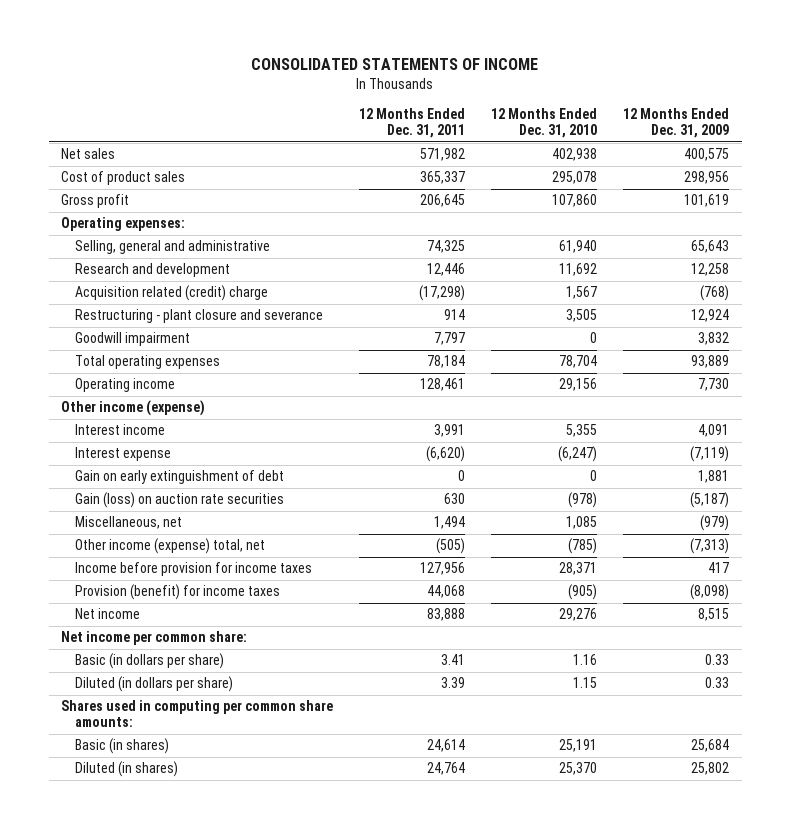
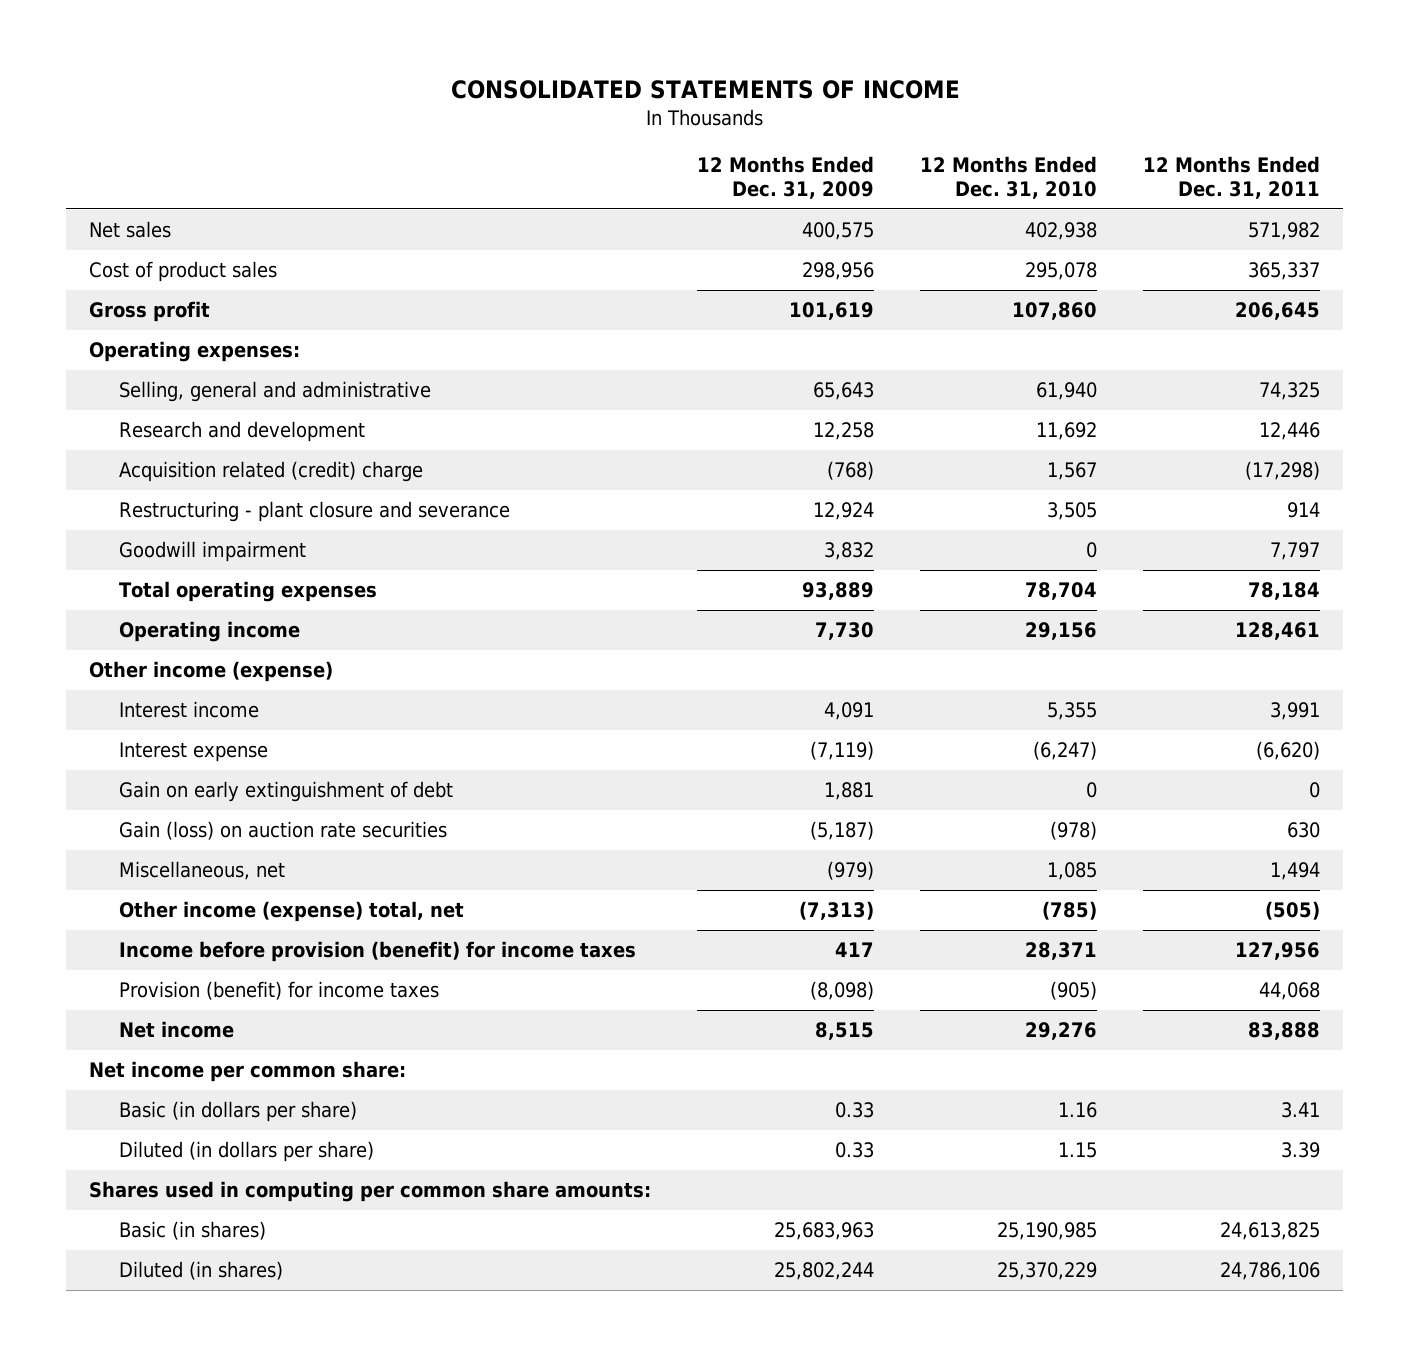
- | 12 Months Ended Dec. 31, 2011 | 12 Months Ended Dec. 31, 2010 | 12 Months Ended Dec. 31, 2009
+ | 12 Months Ended Dec. 31, 2009 | 12 Months Ended Dec. 31, 2010 | 12 Months Ended Dec. 31, 2011
- Income before provision for income taxes | 127,956 | 28,371 | 417
+ Income before provision (benefit) for income taxes | 417 | 28,371 | 127,956
- Basic (in shares) | 24,614 | 25,191 | 25,684
- Diluted (in shares) | 24,764 | 25,370 | 25,802
+ Basic (in shares) | 25,683,963 | 25,190,985 | 24,613,825
+ Diluted (in shares) | 25,802,244 | 25,370,229 | 24,786,106

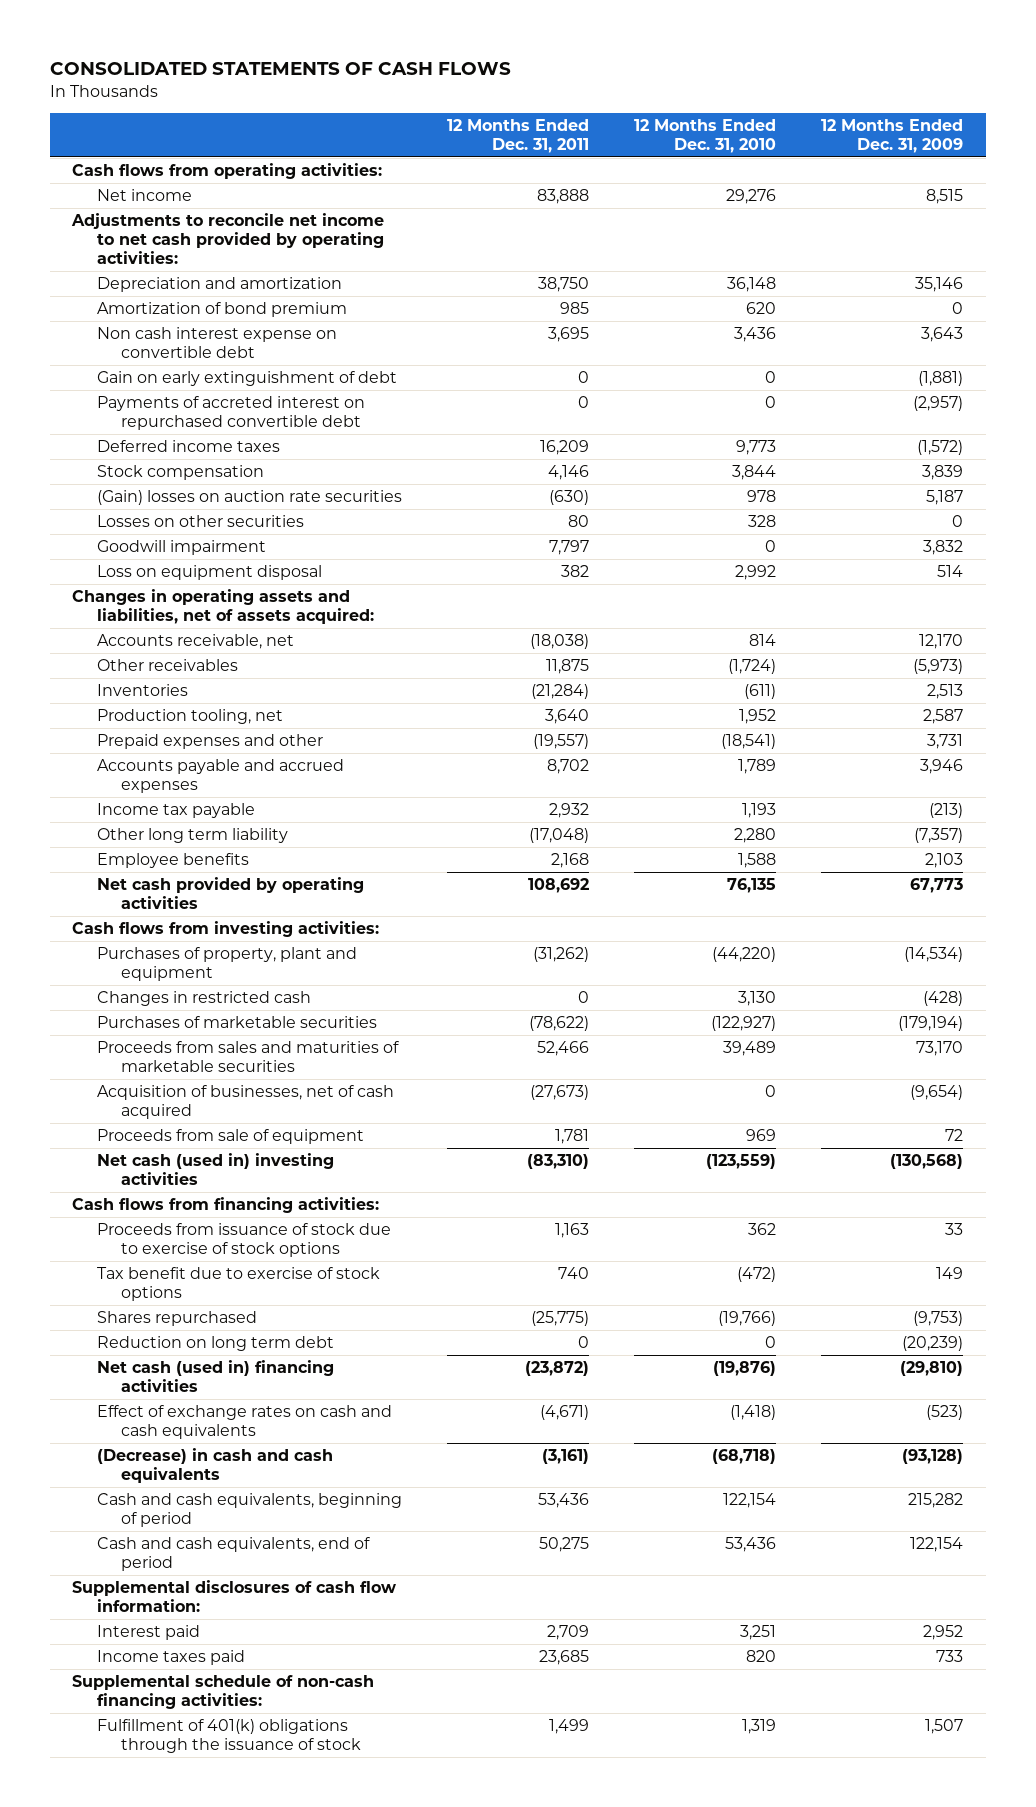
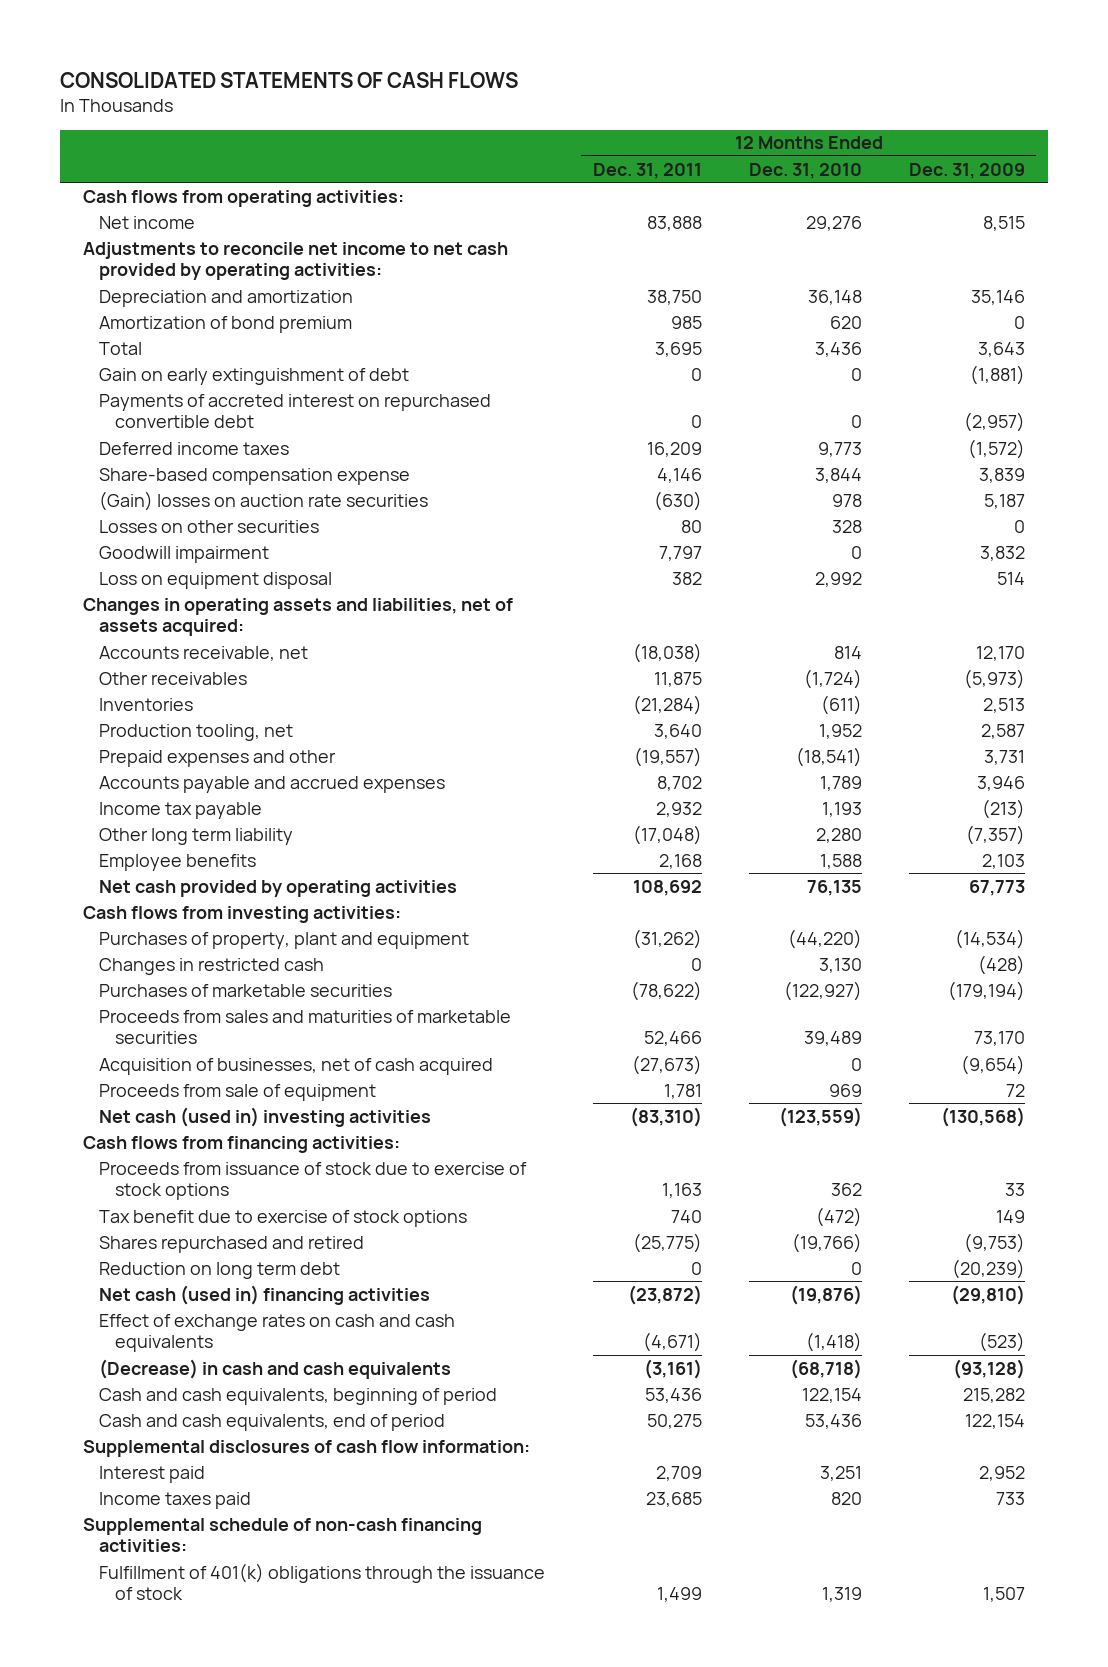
- Non cash interest expense on convertible debt | 3,695 | 3,436 | 3,643
+ Total | 3,695 | 3,436 | 3,643
- Stock compensation | 4,146 | 3,844 | 3,839
+ Share-based compensation expense | 4,146 | 3,844 | 3,839
- Shares repurchased | (25,775) | (19,766) | (9,753)
+ Shares repurchased and retired | (25,775) | (19,766) | (9,753)

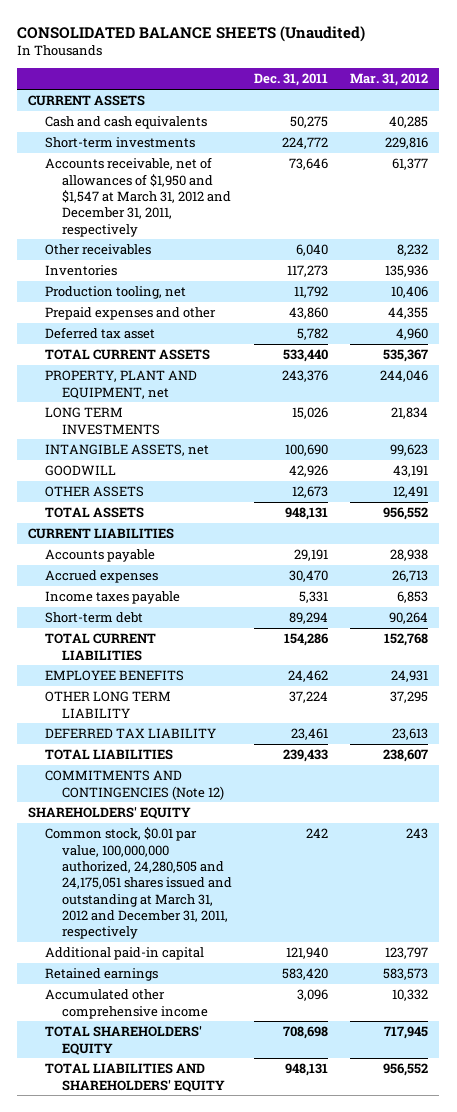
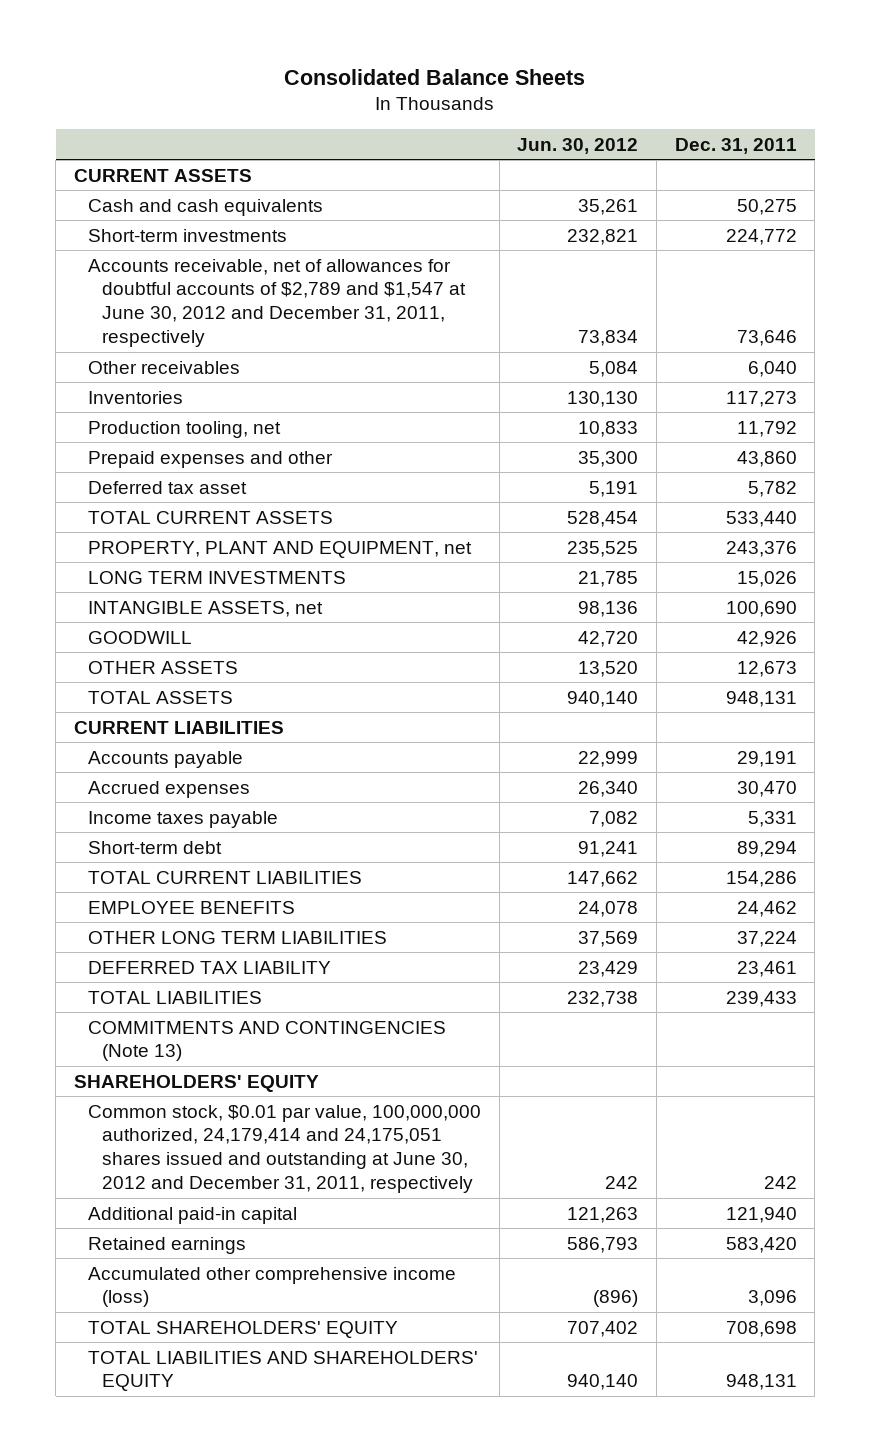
- CONSOLIDATED BALANCE SHEETS (Unaudited)
+ Consolidated Balance Sheets
- | Dec. 31, 2011 | Mar. 31, 2012
+ | Jun. 30, 2012 | Dec. 31, 2011
- Accounts receivable, net of allowances of $1,950 and $1,547 at March 31, 2012 and December 31, 2011, respectively | 73,646 | 61,377
+ Accounts receivable, net of allowances for doubtful accounts of $2,789 and $1,547 at June 30, 2012 and December 31, 2011, respectively | 73,834 | 73,646
- OTHER LONG TERM LIABILITY | 37,224 | 37,295
+ OTHER LONG TERM LIABILITIES | 37,569 | 37,224
- COMMITMENTS AND CONTINGENCIES (Note 12)
+ COMMITMENTS AND CONTINGENCIES (Note 13)
- Common stock, $0.01 par value, 100,000,000 authorized, 24,280,505 and 24,175,051 shares issued and outstanding at March 31, 2012 and December 31, 2011, respectively | 242 | 243
+ Common stock, $0.01 par value, 100,000,000 authorized, 24,179,414 and 24,175,051 shares issued and outstanding at June 30, 2012 and December 31, 2011, respectively | 242 | 242
- Accumulated other comprehensive income | 3,096 | 10,332
+ Accumulated other comprehensive income (loss) | (896) | 3,096

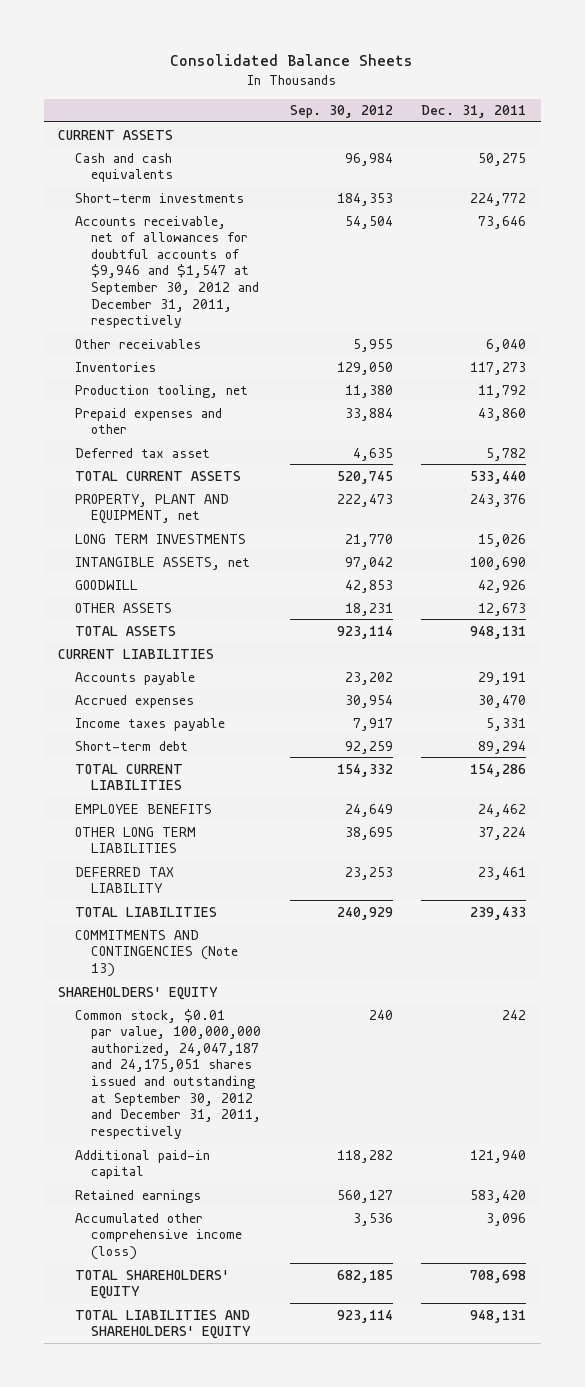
- | Jun. 30, 2012 | Dec. 31, 2011
+ | Sep. 30, 2012 | Dec. 31, 2011
- Accounts receivable, net of allowances for doubtful accounts of $2,789 and $1,547 at June 30, 2012 and December 31, 2011, respectively | 73,834 | 73,646
+ Accounts receivable, net of allowances for doubtful accounts of $9,946 and $1,547 at September 30, 2012 and December 31, 2011, respectively | 54,504 | 73,646
- Common stock, $0.01 par value, 100,000,000 authorized, 24,179,414 and 24,175,051 shares issued and outstanding at June 30, 2012 and December 31, 2011, respectively | 242 | 242
+ Common stock, $0.01 par value, 100,000,000 authorized, 24,047,187 and 24,175,051 shares issued and outstanding at September 30, 2012 and December 31, 2011, respectively | 240 | 242

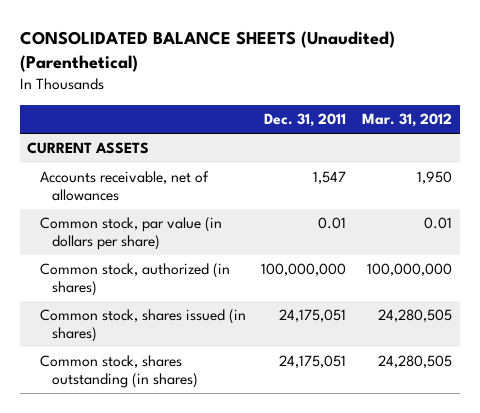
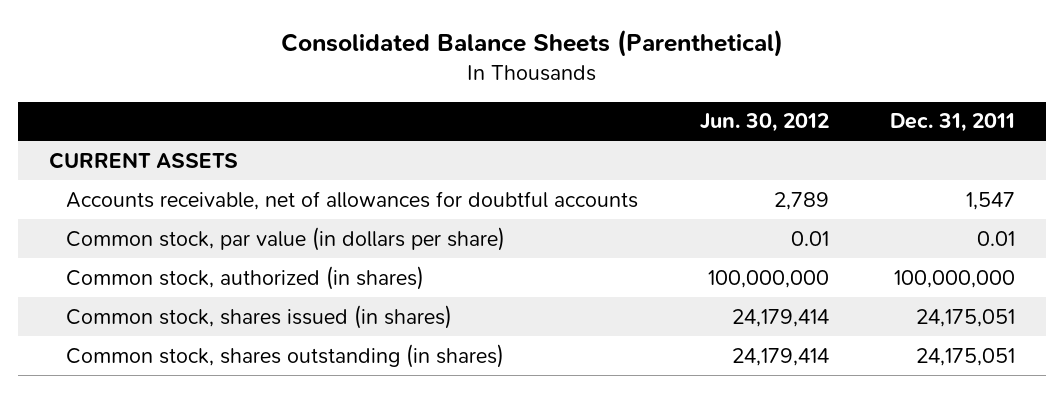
- CONSOLIDATED BALANCE SHEETS (Unaudited) (Parenthetical)
+ Consolidated Balance Sheets (Parenthetical)
- | Dec. 31, 2011 | Mar. 31, 2012
+ | Jun. 30, 2012 | Dec. 31, 2011
- Accounts receivable, net of allowances | 1,547 | 1,950
+ Accounts receivable, net of allowances for doubtful accounts | 2,789 | 1,547

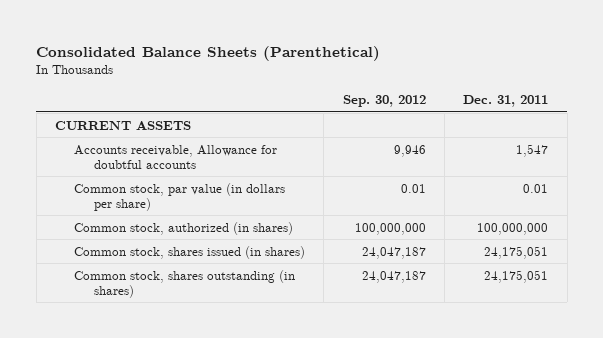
- | Jun. 30, 2012 | Dec. 31, 2011
+ | Sep. 30, 2012 | Dec. 31, 2011
- Accounts receivable, net of allowances for doubtful accounts | 2,789 | 1,547
+ Accounts receivable, Allowance for doubtful accounts | 9,946 | 1,547

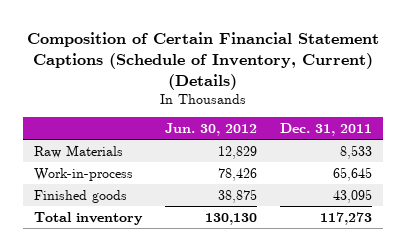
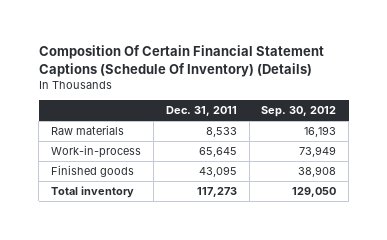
- Composition of Certain Financial Statement Captions (Schedule of Inventory, Current) (Details)
+ Composition Of Certain Financial Statement Captions (Schedule Of Inventory) (Details)
- | Jun. 30, 2012 | Dec. 31, 2011
+ | Dec. 31, 2011 | Sep. 30, 2012
- Raw Materials | 12,829 | 8,533
+ Raw materials | 8,533 | 16,193

